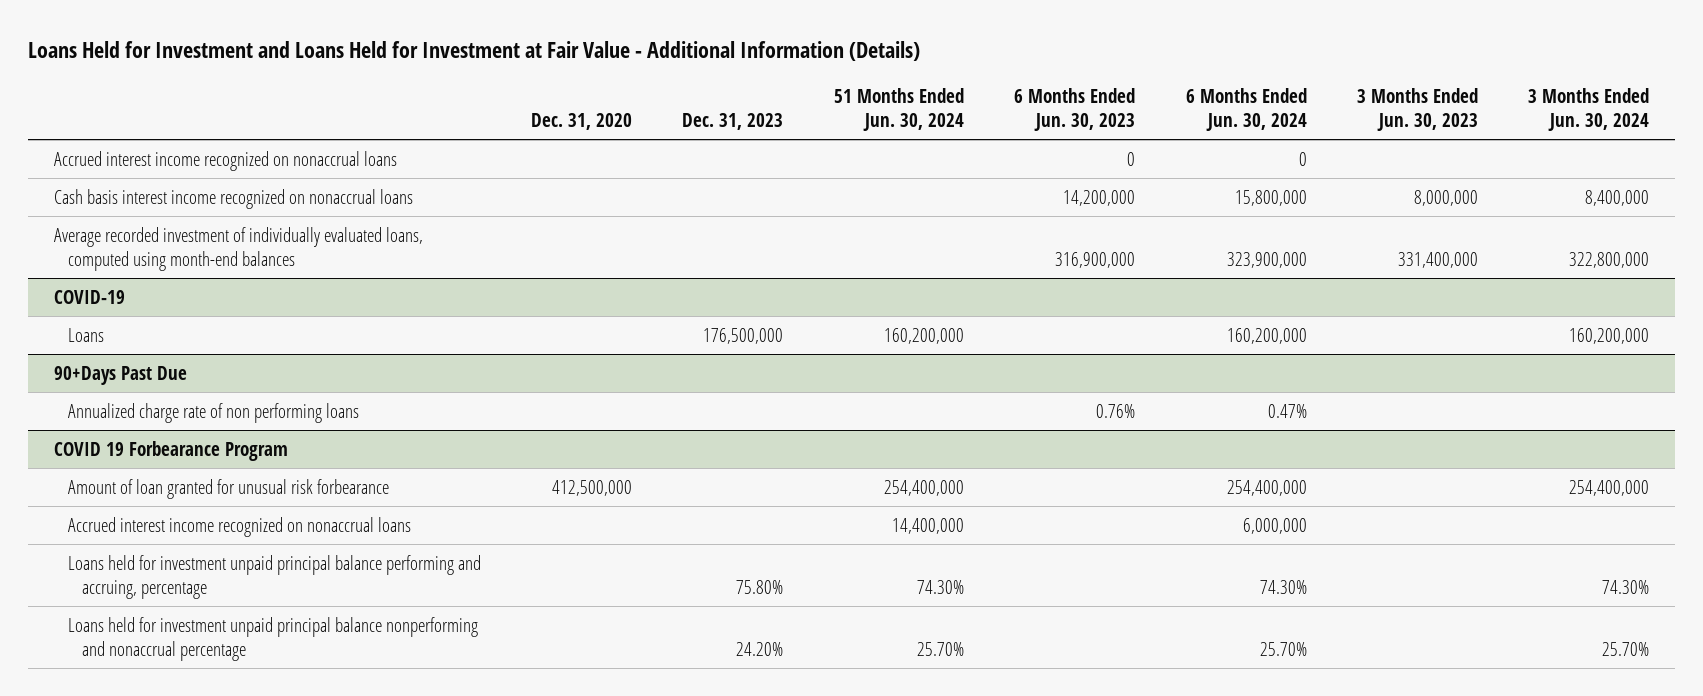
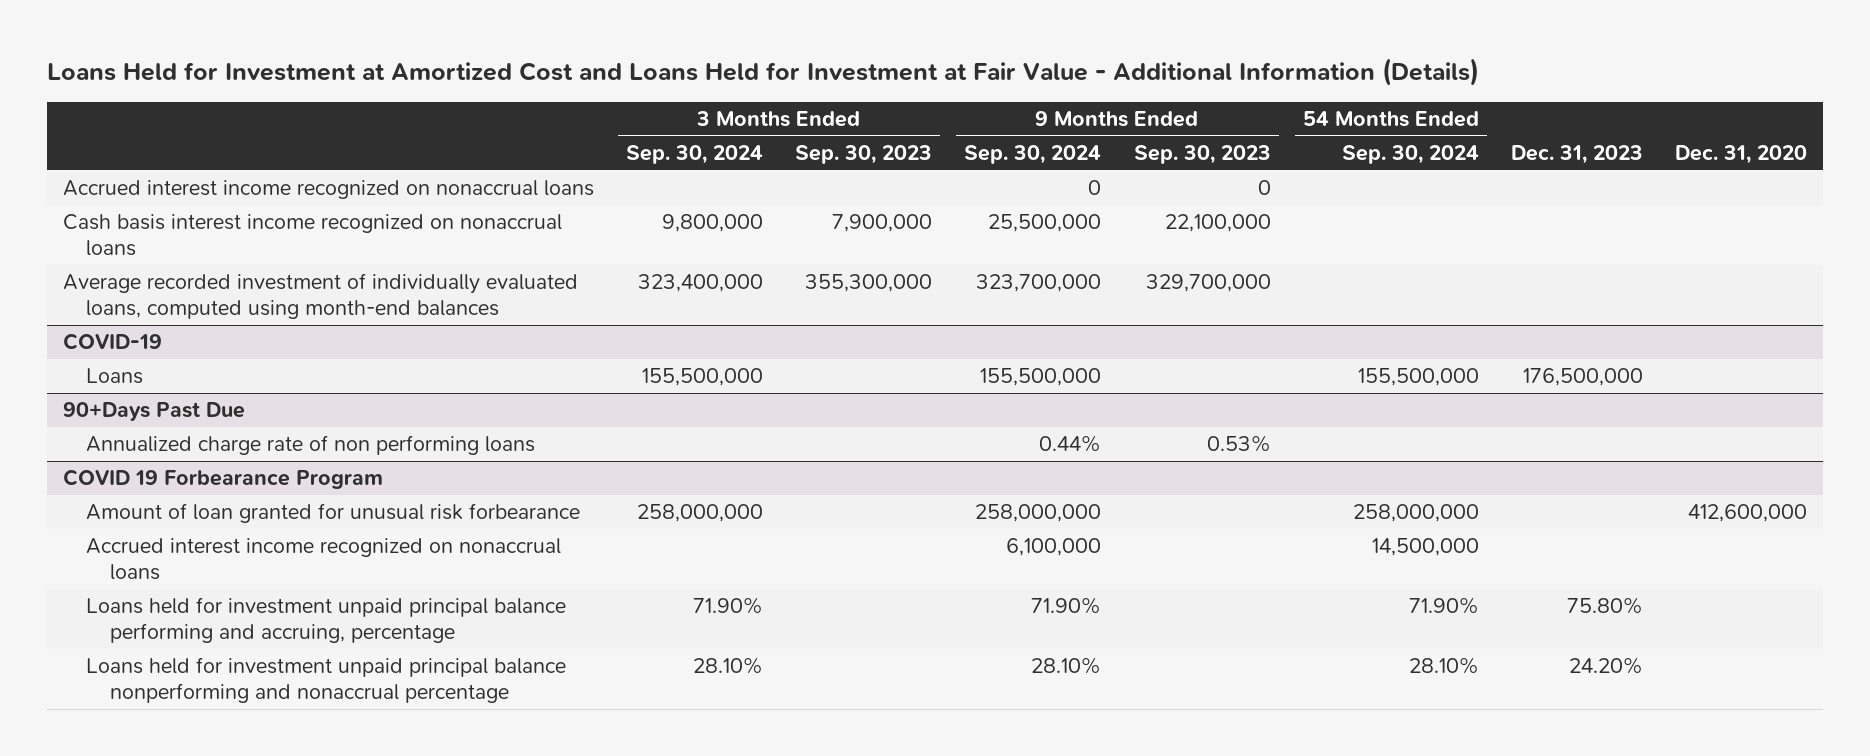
- Loans Held for Investment and Loans Held for Investment at Fair Value - Additional Information (Details)
+ Loans Held for Investment at Amortized Cost and Loans Held for Investment at Fair Value - Additional Information (Details)
- | Dec. 31, 2020 | Dec. 31, 2023 | 51 Months Ended Jun. 30, 2024 | 6 Months Ended Jun. 30, 2023 | 6 Months Ended Jun. 30, 2024 | 3 Months Ended Jun. 30, 2023 | 3 Months Ended Jun. 30, 2024
+ | 3 Months Ended Sep. 30, 2024 | 3 Months Ended Sep. 30, 2023 | 9 Months Ended Sep. 30, 2024 | 9 Months Ended Sep. 30, 2023 | 54 Months Ended Sep. 30, 2024 | Dec. 31, 2023 | Dec. 31, 2020
@ COVID 19 Forbearance Program
- Amount of loan granted for unusual risk forbearance | 412,500,000 | | 254,400,000 | | 254,400,000 | | 254,400,000
+ Amount of loan granted for unusual risk forbearance | 258,000,000 | | 258,000,000 | | 258,000,000 | | 412,600,000

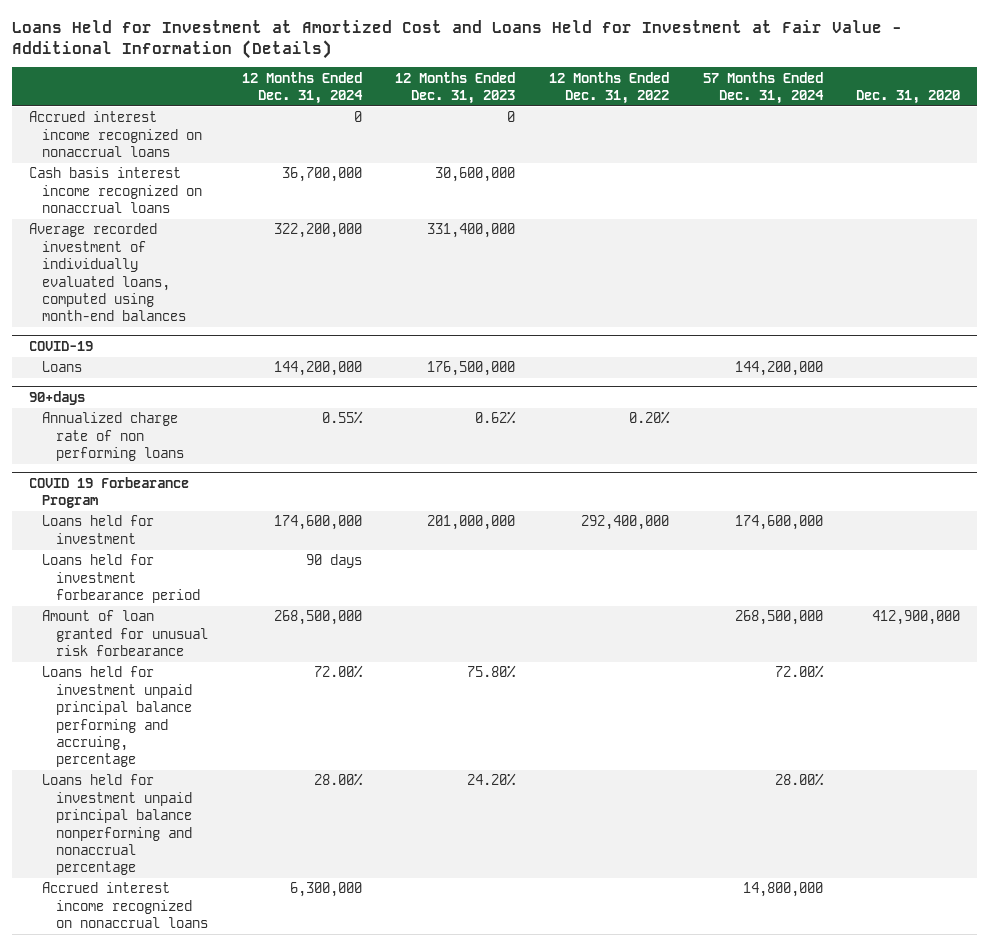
- | 3 Months Ended Sep. 30, 2024 | 3 Months Ended Sep. 30, 2023 | 9 Months Ended Sep. 30, 2024 | 9 Months Ended Sep. 30, 2023 | 54 Months Ended Sep. 30, 2024 | Dec. 31, 2023 | Dec. 31, 2020
+ | 12 Months Ended Dec. 31, 2024 | 12 Months Ended Dec. 31, 2023 | 12 Months Ended Dec. 31, 2022 | 57 Months Ended Dec. 31, 2024 | Dec. 31, 2020
- 90+Days Past Due
+ 90+days
@ COVID 19 Forbearance Program
- Amount of loan granted for unusual risk forbearance | 258,000,000 | | 258,000,000 | | 258,000,000 | | 412,600,000
+ Loans held for investment | 174,600,000 | 201,000,000 | 292,400,000 | 174,600,000 |
+ Loans held for investment forbearance period | 90 days | | | |
+ Amount of loan granted for unusual risk forbearance | 268,500,000 | | | 268,500,000 | 412,900,000
moved down: Accrued interest income recognized on nonaccrual loans | 6,300,000 | | | 14,800,000 |

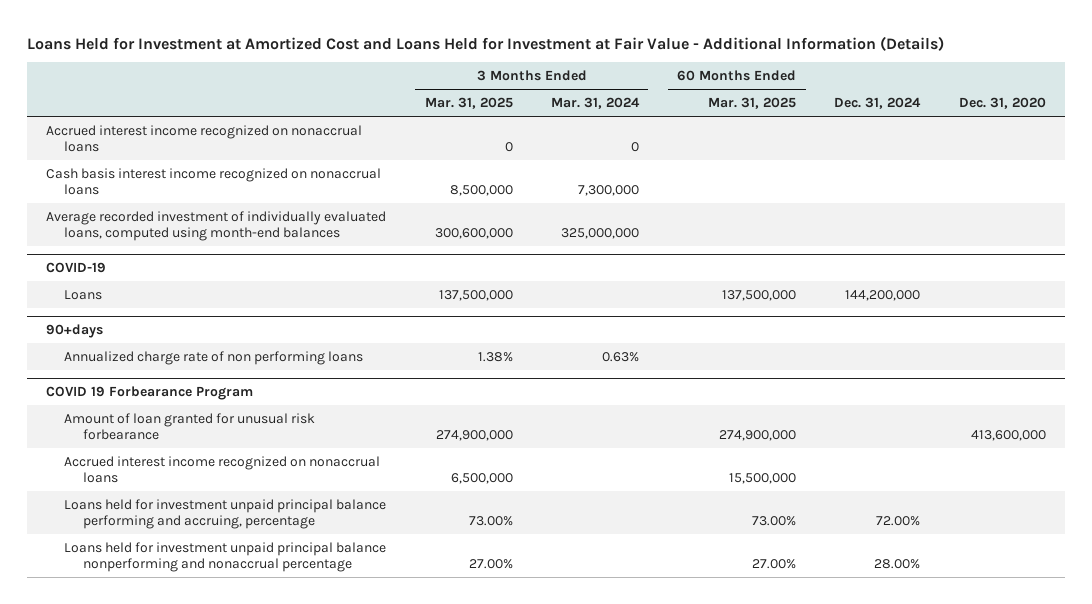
- | 12 Months Ended Dec. 31, 2024 | 12 Months Ended Dec. 31, 2023 | 12 Months Ended Dec. 31, 2022 | 57 Months Ended Dec. 31, 2024 | Dec. 31, 2020
+ | 3 Months Ended Mar. 31, 2025 | 3 Months Ended Mar. 31, 2024 | 60 Months Ended Mar. 31, 2025 | Dec. 31, 2024 | Dec. 31, 2020
@ COVID 19 Forbearance Program
- Loans held for investment | 174,600,000 | 201,000,000 | 292,400,000 | 174,600,000 |
- Loans held for investment forbearance period | 90 days | | | |
- Amount of loan granted for unusual risk forbearance | 268,500,000 | | | 268,500,000 | 412,900,000
+ Amount of loan granted for unusual risk forbearance | 274,900,000 | | 274,900,000 | | 413,600,000
moved up: Accrued interest income recognized on nonaccrual loans | 6,500,000 | | 15,500,000 | |

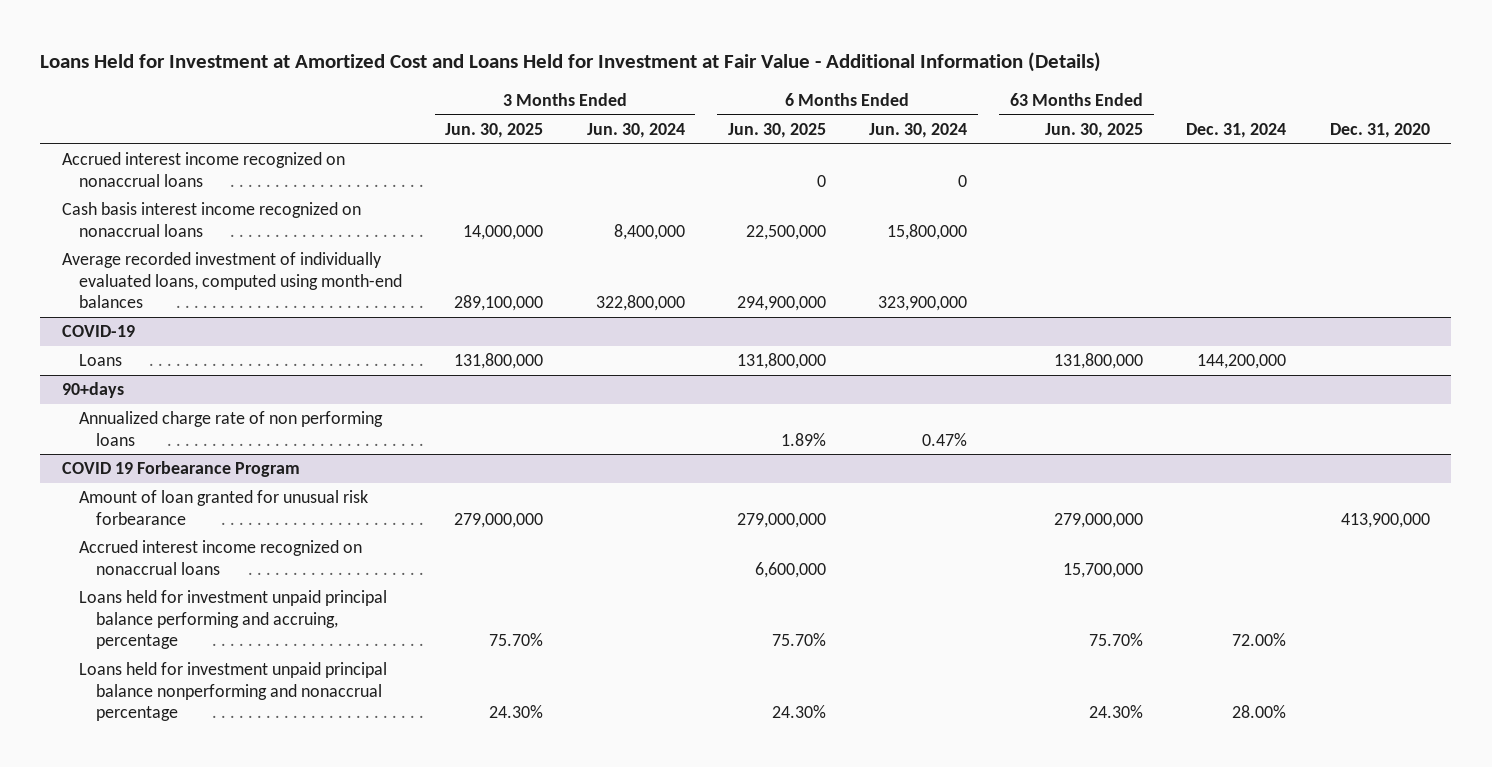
- | 3 Months Ended Mar. 31, 2025 | 3 Months Ended Mar. 31, 2024 | 60 Months Ended Mar. 31, 2025 | Dec. 31, 2024 | Dec. 31, 2020
+ | 3 Months Ended Jun. 30, 2025 | 3 Months Ended Jun. 30, 2024 | 6 Months Ended Jun. 30, 2025 | 6 Months Ended Jun. 30, 2024 | 63 Months Ended Jun. 30, 2025 | Dec. 31, 2024 | Dec. 31, 2020
@ COVID 19 Forbearance Program
- Amount of loan granted for unusual risk forbearance | 274,900,000 | | 274,900,000 | | 413,600,000
+ Amount of loan granted for unusual risk forbearance | 279,000,000 | | 279,000,000 | | 279,000,000 | | 413,900,000

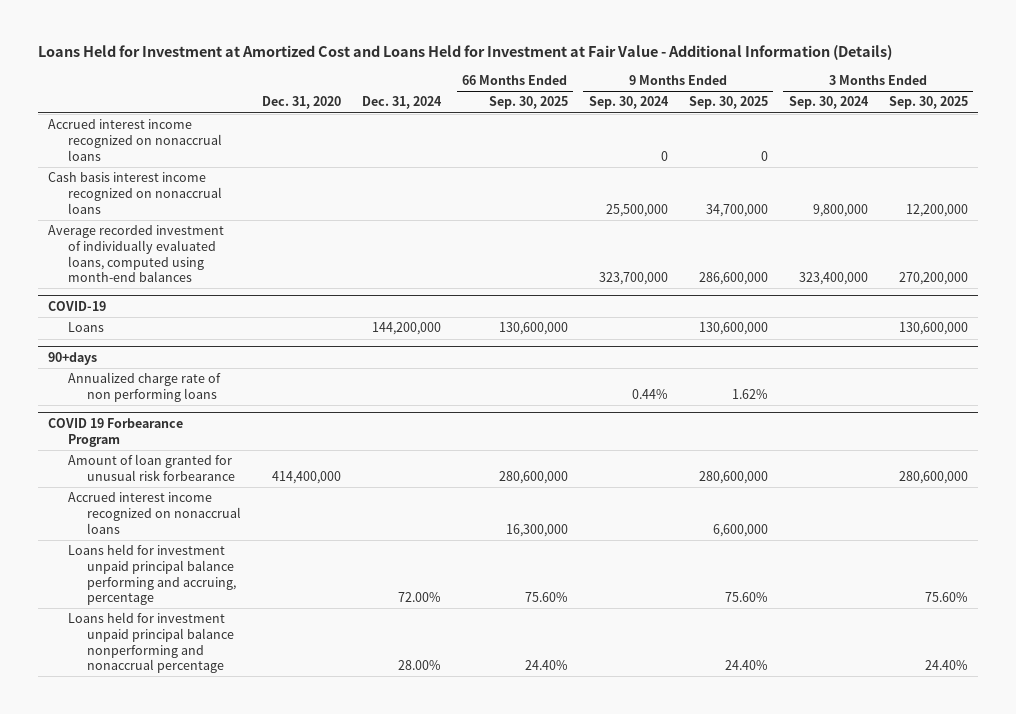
- | 3 Months Ended Jun. 30, 2025 | 3 Months Ended Jun. 30, 2024 | 6 Months Ended Jun. 30, 2025 | 6 Months Ended Jun. 30, 2024 | 63 Months Ended Jun. 30, 2025 | Dec. 31, 2024 | Dec. 31, 2020
+ | Dec. 31, 2020 | Dec. 31, 2024 | 66 Months Ended Sep. 30, 2025 | 9 Months Ended Sep. 30, 2024 | 9 Months Ended Sep. 30, 2025 | 3 Months Ended Sep. 30, 2024 | 3 Months Ended Sep. 30, 2025
@ COVID 19 Forbearance Program
- Amount of loan granted for unusual risk forbearance | 279,000,000 | | 279,000,000 | | 279,000,000 | | 413,900,000
+ Amount of loan granted for unusual risk forbearance | 414,400,000 | | 280,600,000 | | 280,600,000 | | 280,600,000

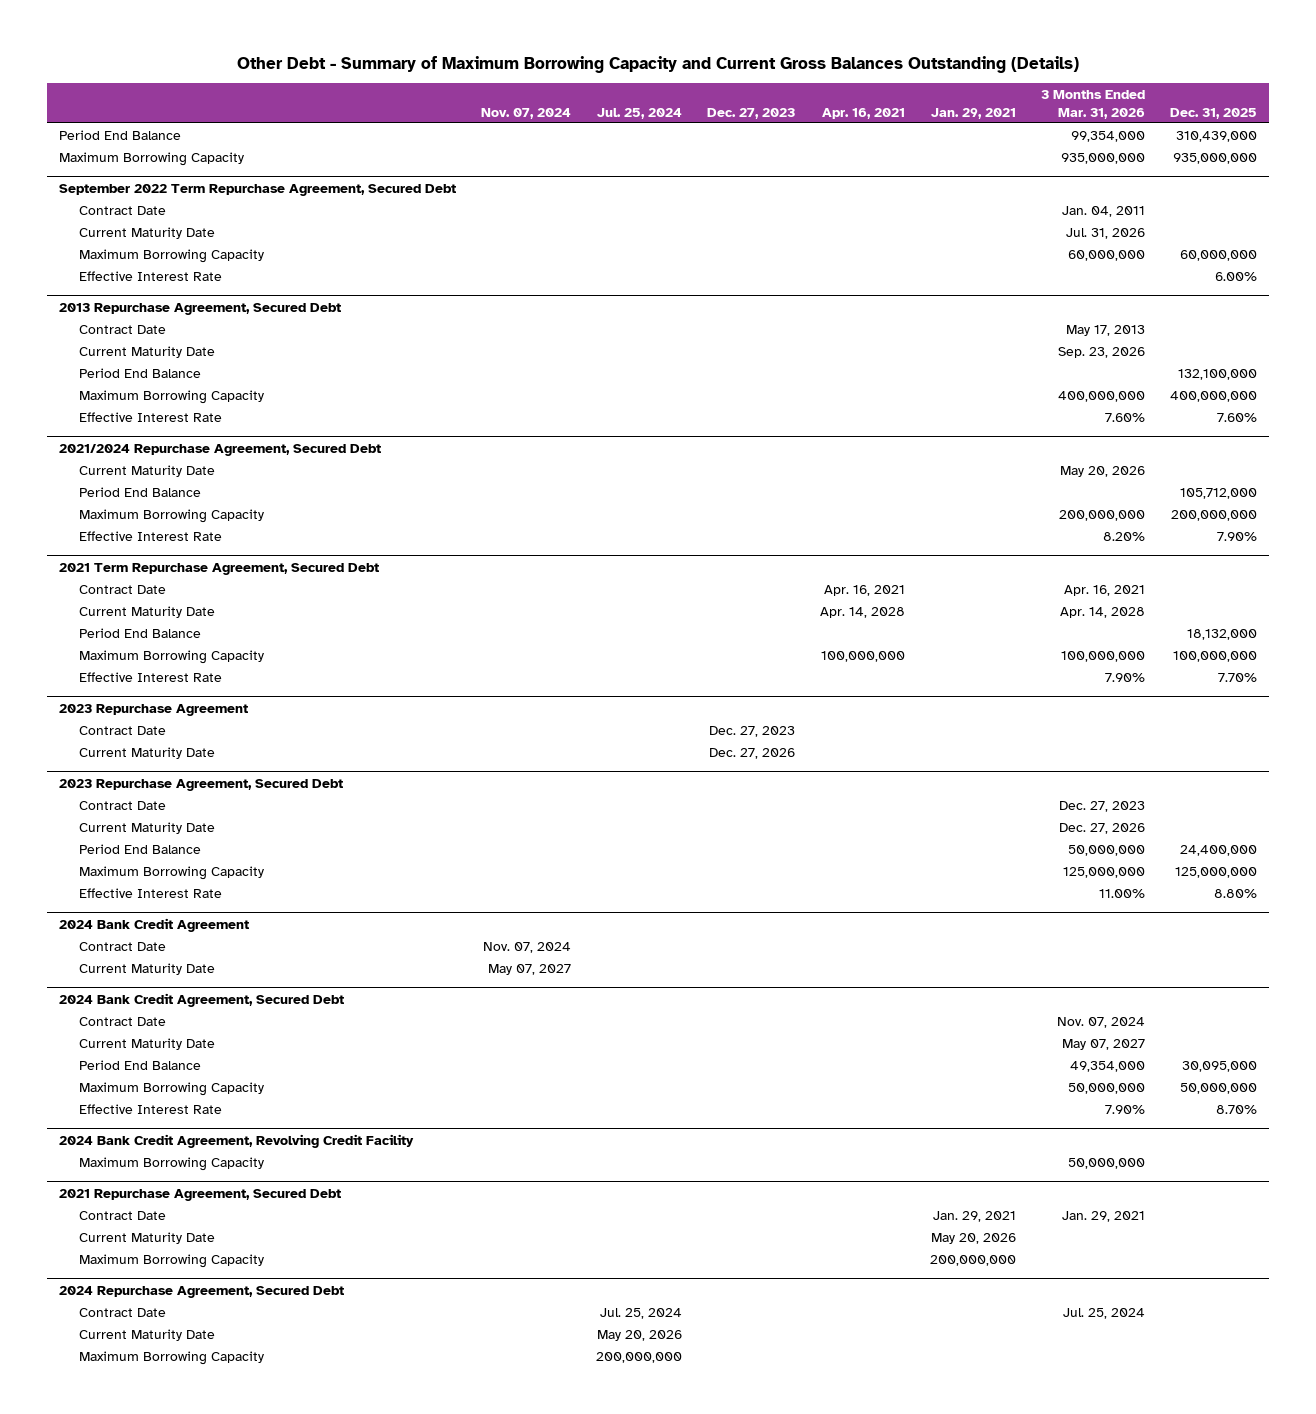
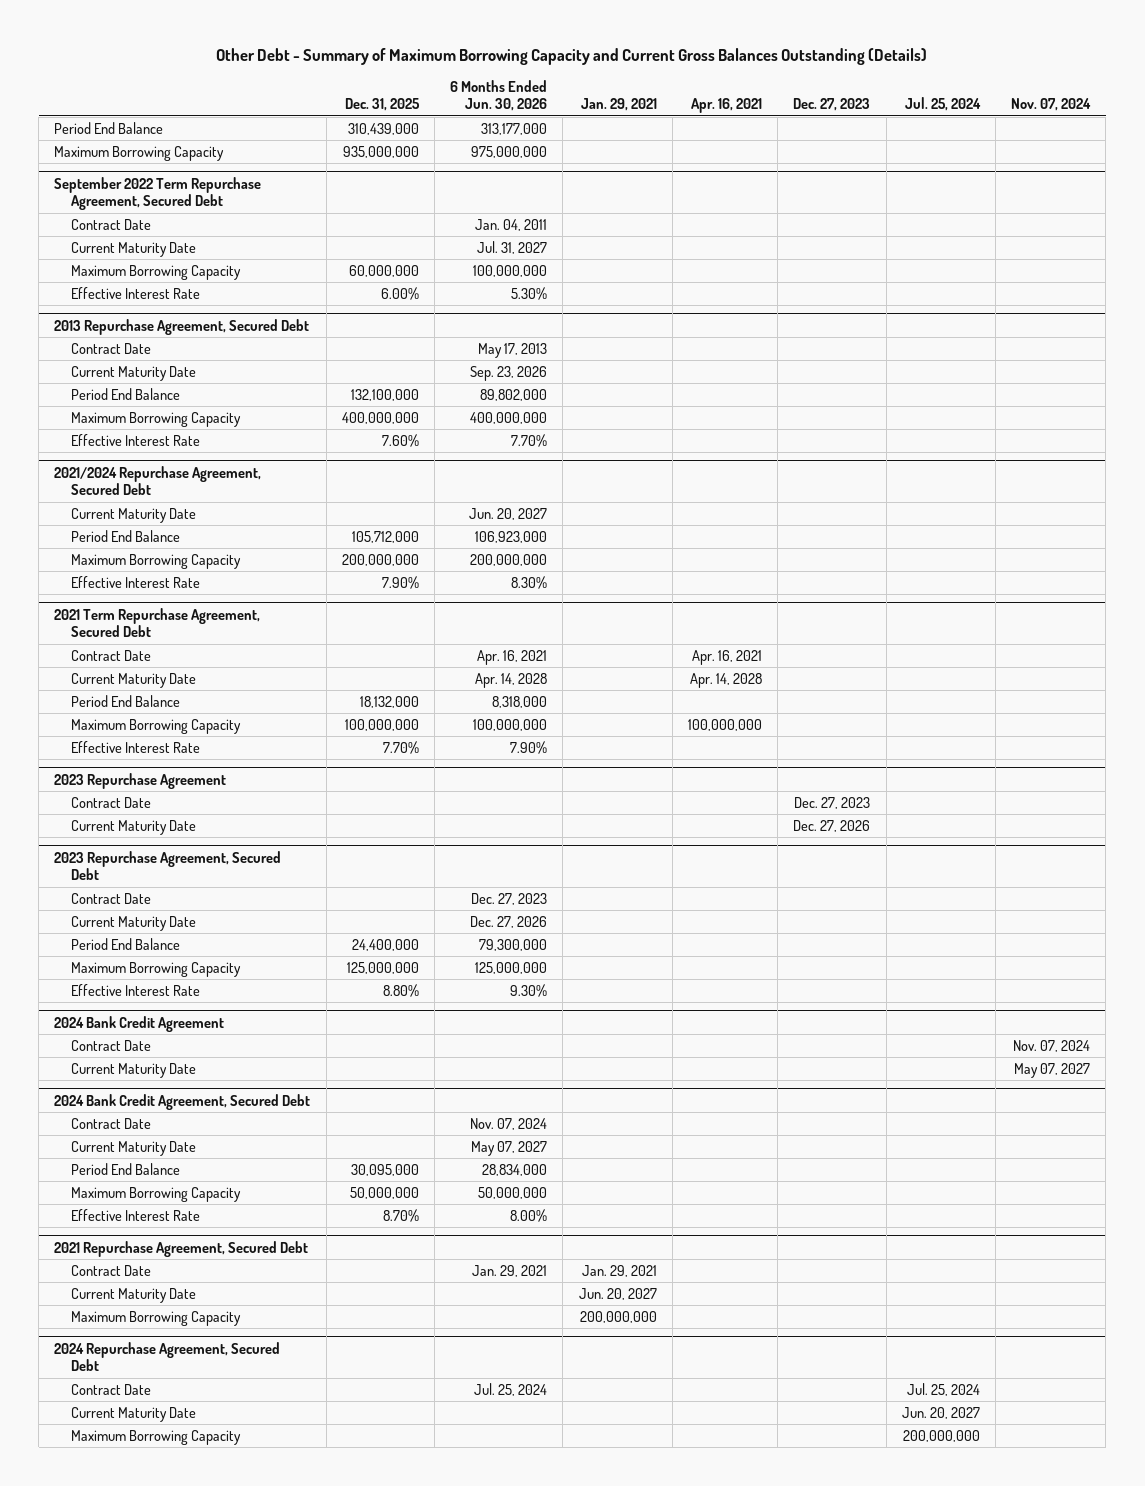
- | Nov. 07, 2024 | Jul. 25, 2024 | Dec. 27, 2023 | Apr. 16, 2021 | Jan. 29, 2021 | 3 Months Ended Mar. 31, 2026 | Dec. 31, 2025
+ | Dec. 31, 2025 | 6 Months Ended Jun. 30, 2026 | Jan. 29, 2021 | Apr. 16, 2021 | Dec. 27, 2023 | Jul. 25, 2024 | Nov. 07, 2024
- 2024 Bank Credit Agreement, Revolving Credit Facility
- Maximum Borrowing Capacity | | | | | | 50,000,000 |
@ 2021 Repurchase Agreement, Secured Debt
- Current Maturity Date | | | | | May 20, 2026 | |
+ Current Maturity Date | | | Jun. 20, 2027 | | | |
@ 2024 Repurchase Agreement, Secured Debt
- Current Maturity Date | | May 20, 2026 | | | | |
+ Current Maturity Date | | | | | | Jun. 20, 2027 |

